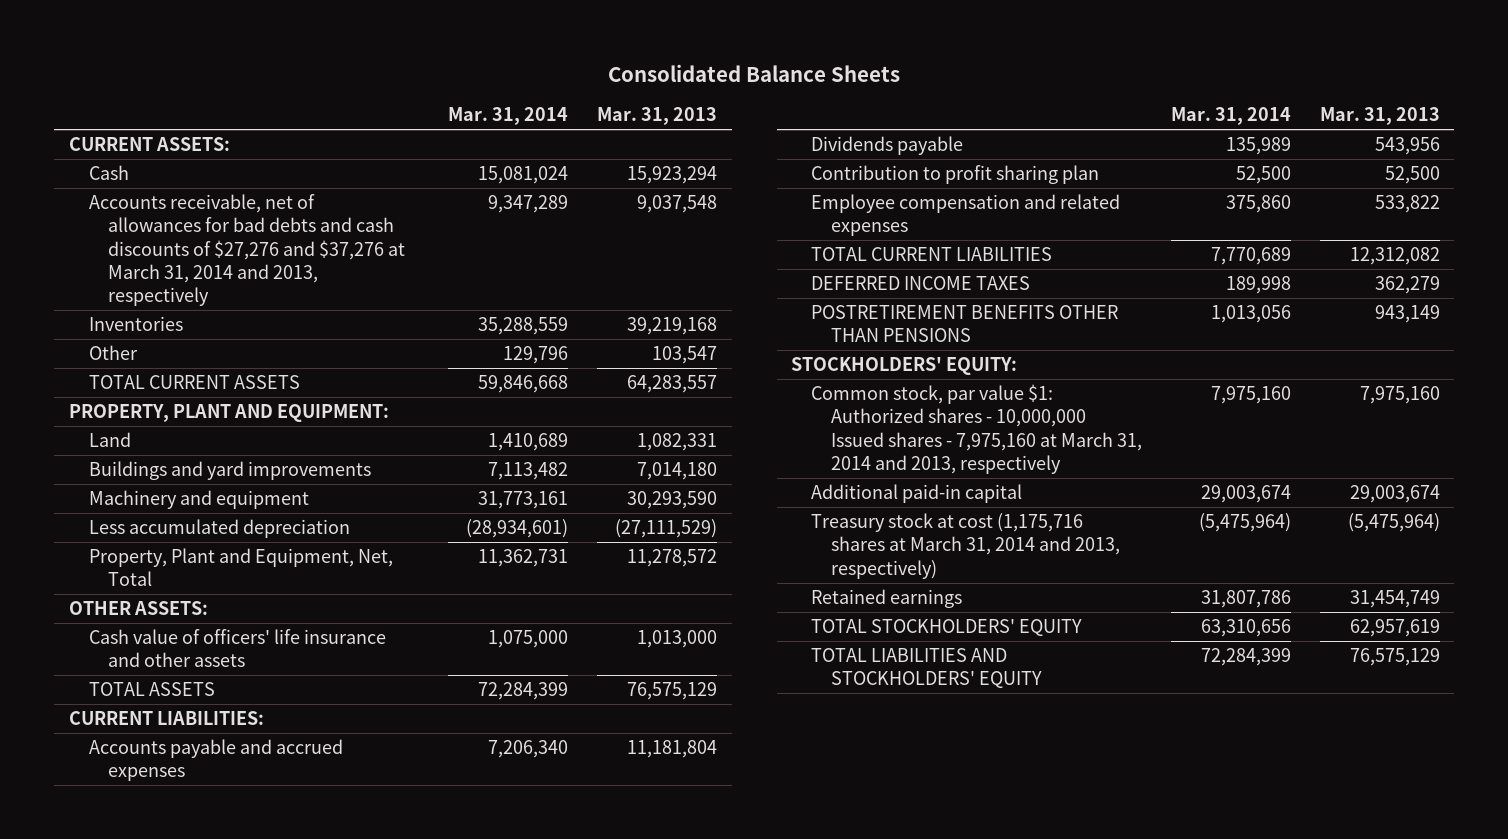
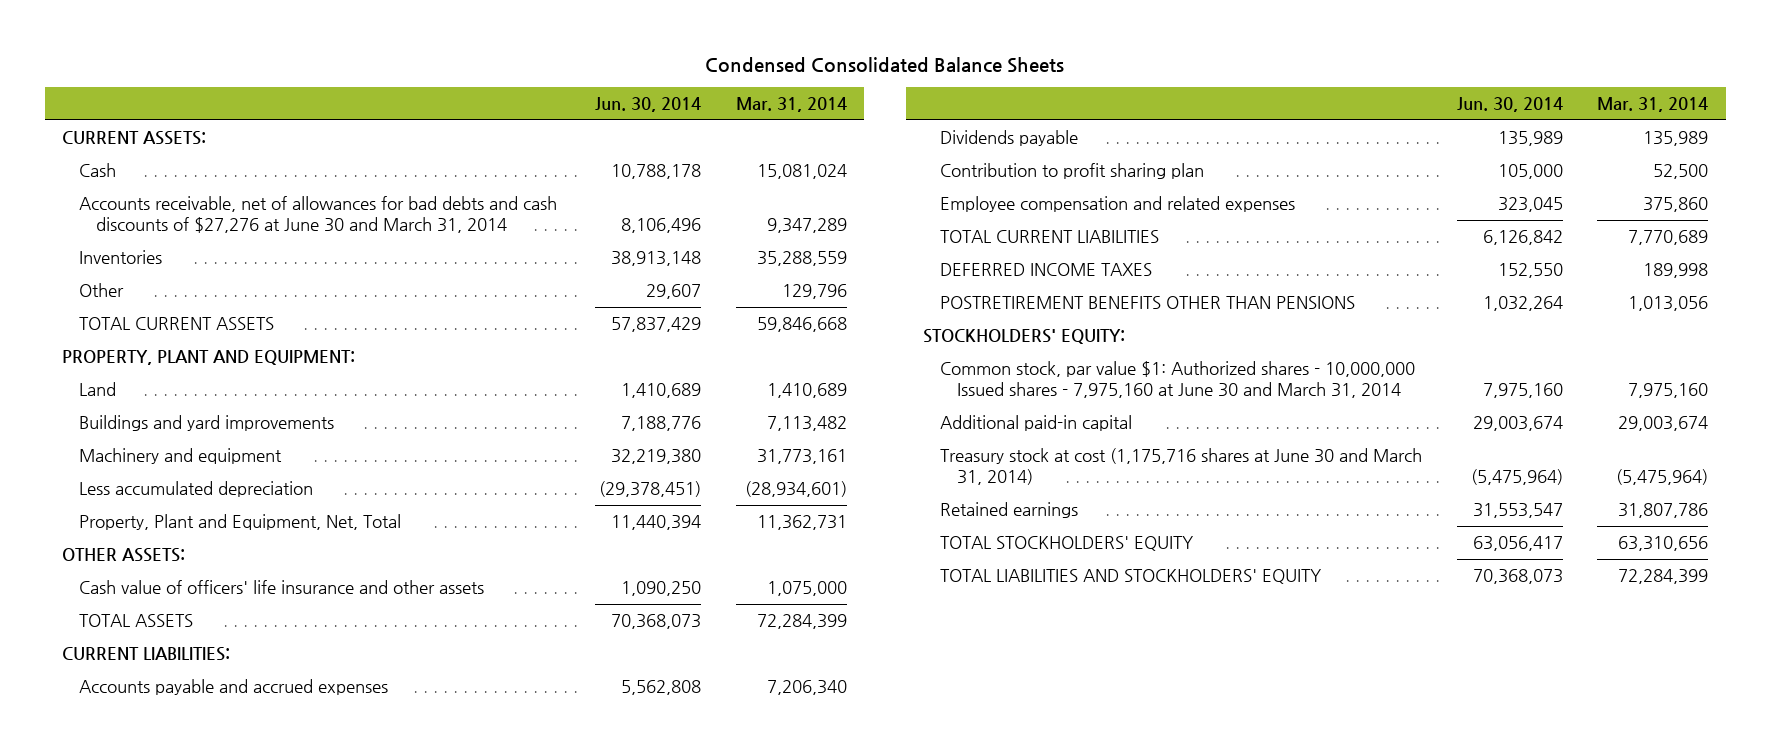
- Consolidated Balance Sheets
+ Condensed Consolidated Balance Sheets
- | Mar. 31, 2014 | Mar. 31, 2013
+ | Jun. 30, 2014 | Mar. 31, 2014
- Accounts receivable, net of allowances for bad debts and cash discounts of $27,276 and $37,276 at March 31, 2014 and 2013, respectively | 9,347,289 | 9,037,548
+ Accounts receivable, net of allowances for bad debts and cash discounts of $27,276 at June 30 and March 31, 2014 | 8,106,496 | 9,347,289
- Common stock, par value $1: Authorized shares - 10,000,000 Issued shares - 7,975,160 at March 31, 2014 and 2013, respectively | 7,975,160 | 7,975,160
+ Common stock, par value $1: Authorized shares - 10,000,000 Issued shares - 7,975,160 at June 30 and March 31, 2014 | 7,975,160 | 7,975,160
- Treasury stock at cost (1,175,716 shares at March 31, 2014 and 2013, respectively) | (5,475,964) | (5,475,964)
+ Treasury stock at cost (1,175,716 shares at June 30 and March 31, 2014) | (5,475,964) | (5,475,964)

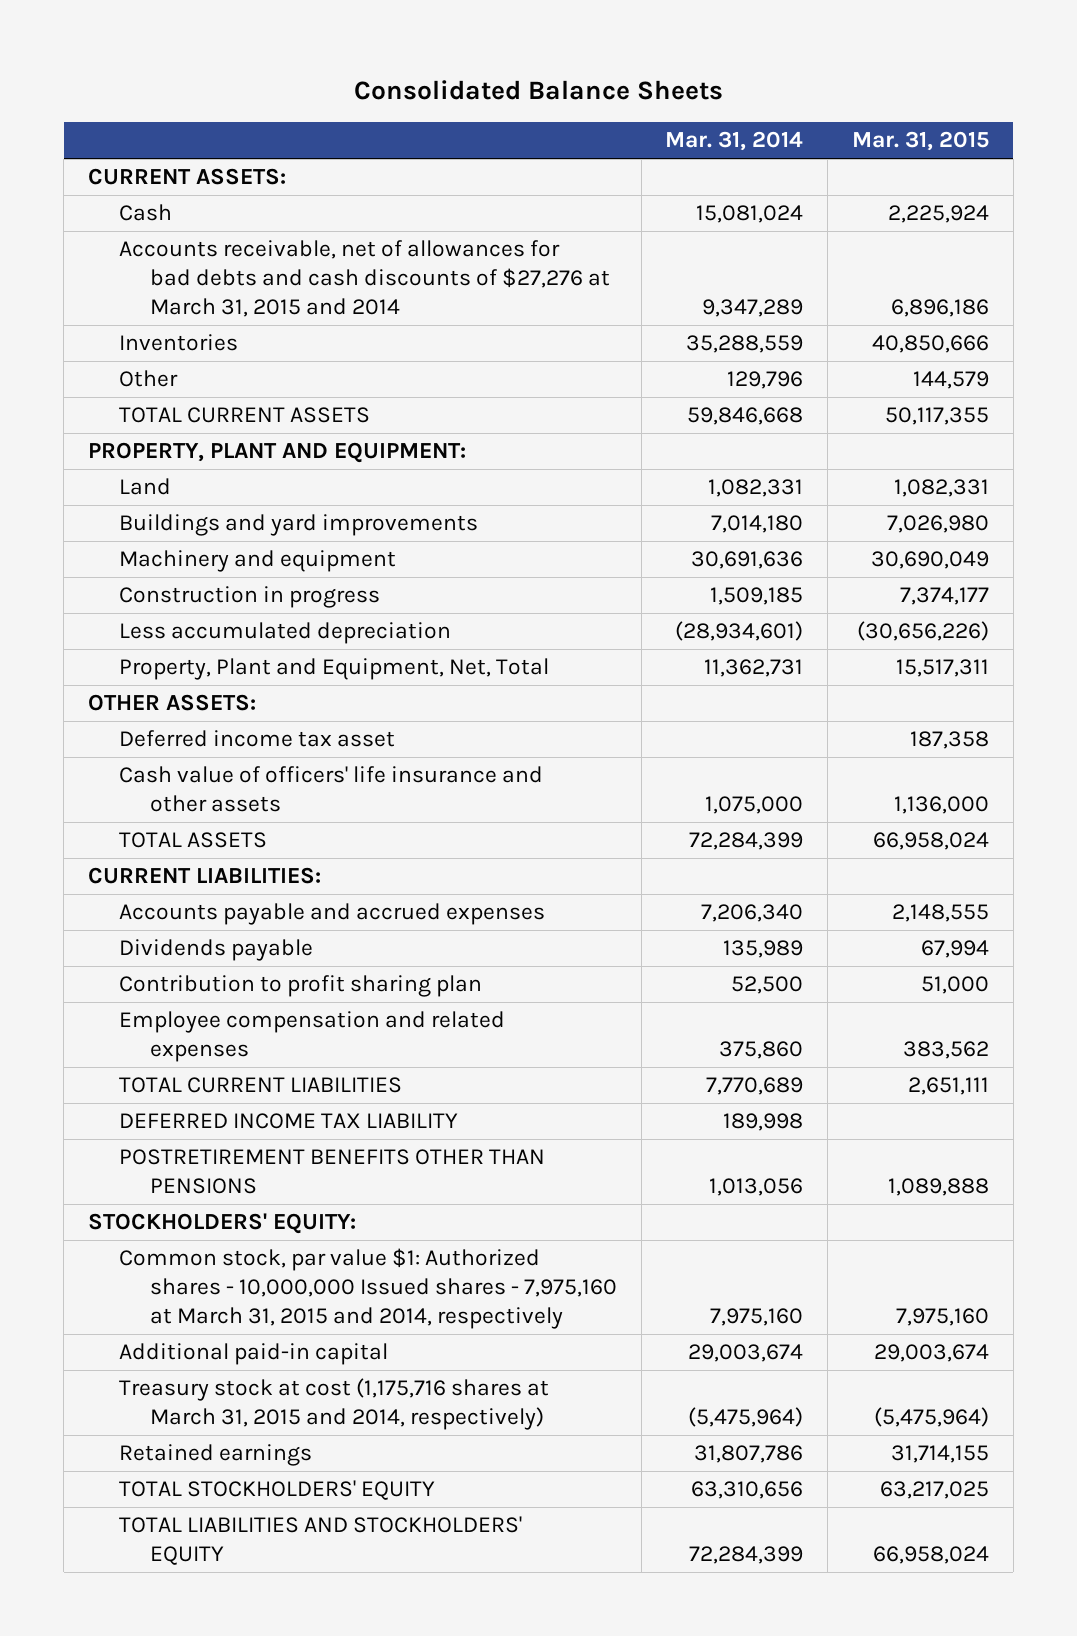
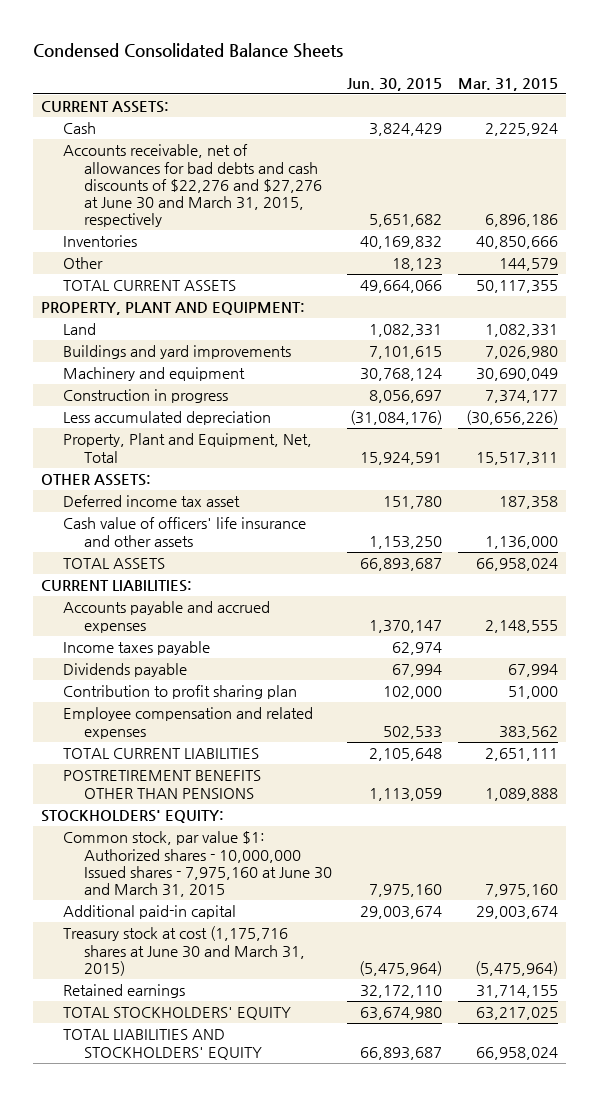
- Consolidated Balance Sheets
+ Condensed Consolidated Balance Sheets
- | Mar. 31, 2014 | Mar. 31, 2015
+ | Jun. 30, 2015 | Mar. 31, 2015
- Accounts receivable, net of allowances for bad debts and cash discounts of $27,276 at March 31, 2015 and 2014 | 9,347,289 | 6,896,186
+ Accounts receivable, net of allowances for bad debts and cash discounts of $22,276 and $27,276 at June 30 and March 31, 2015, respectively | 5,651,682 | 6,896,186
+ Income taxes payable | 62,974 |
- DEFERRED INCOME TAX LIABILITY | 189,998 |
- Common stock, par value $1: Authorized shares - 10,000,000 Issued shares - 7,975,160 at March 31, 2015 and 2014, respectively | 7,975,160 | 7,975,160
+ Common stock, par value $1: Authorized shares - 10,000,000 Issued shares - 7,975,160 at June 30 and March 31, 2015 | 7,975,160 | 7,975,160
- Treasury stock at cost (1,175,716 shares at March 31, 2015 and 2014, respectively) | (5,475,964) | (5,475,964)
+ Treasury stock at cost (1,175,716 shares at June 30 and March 31, 2015) | (5,475,964) | (5,475,964)

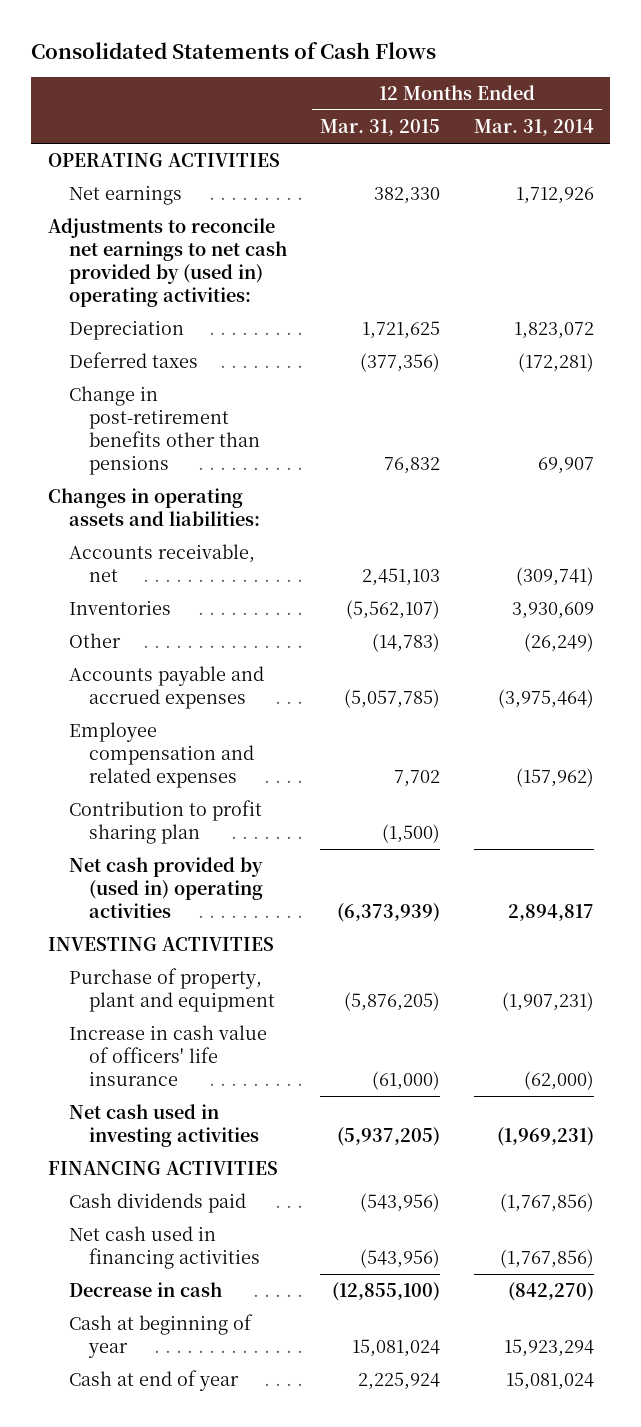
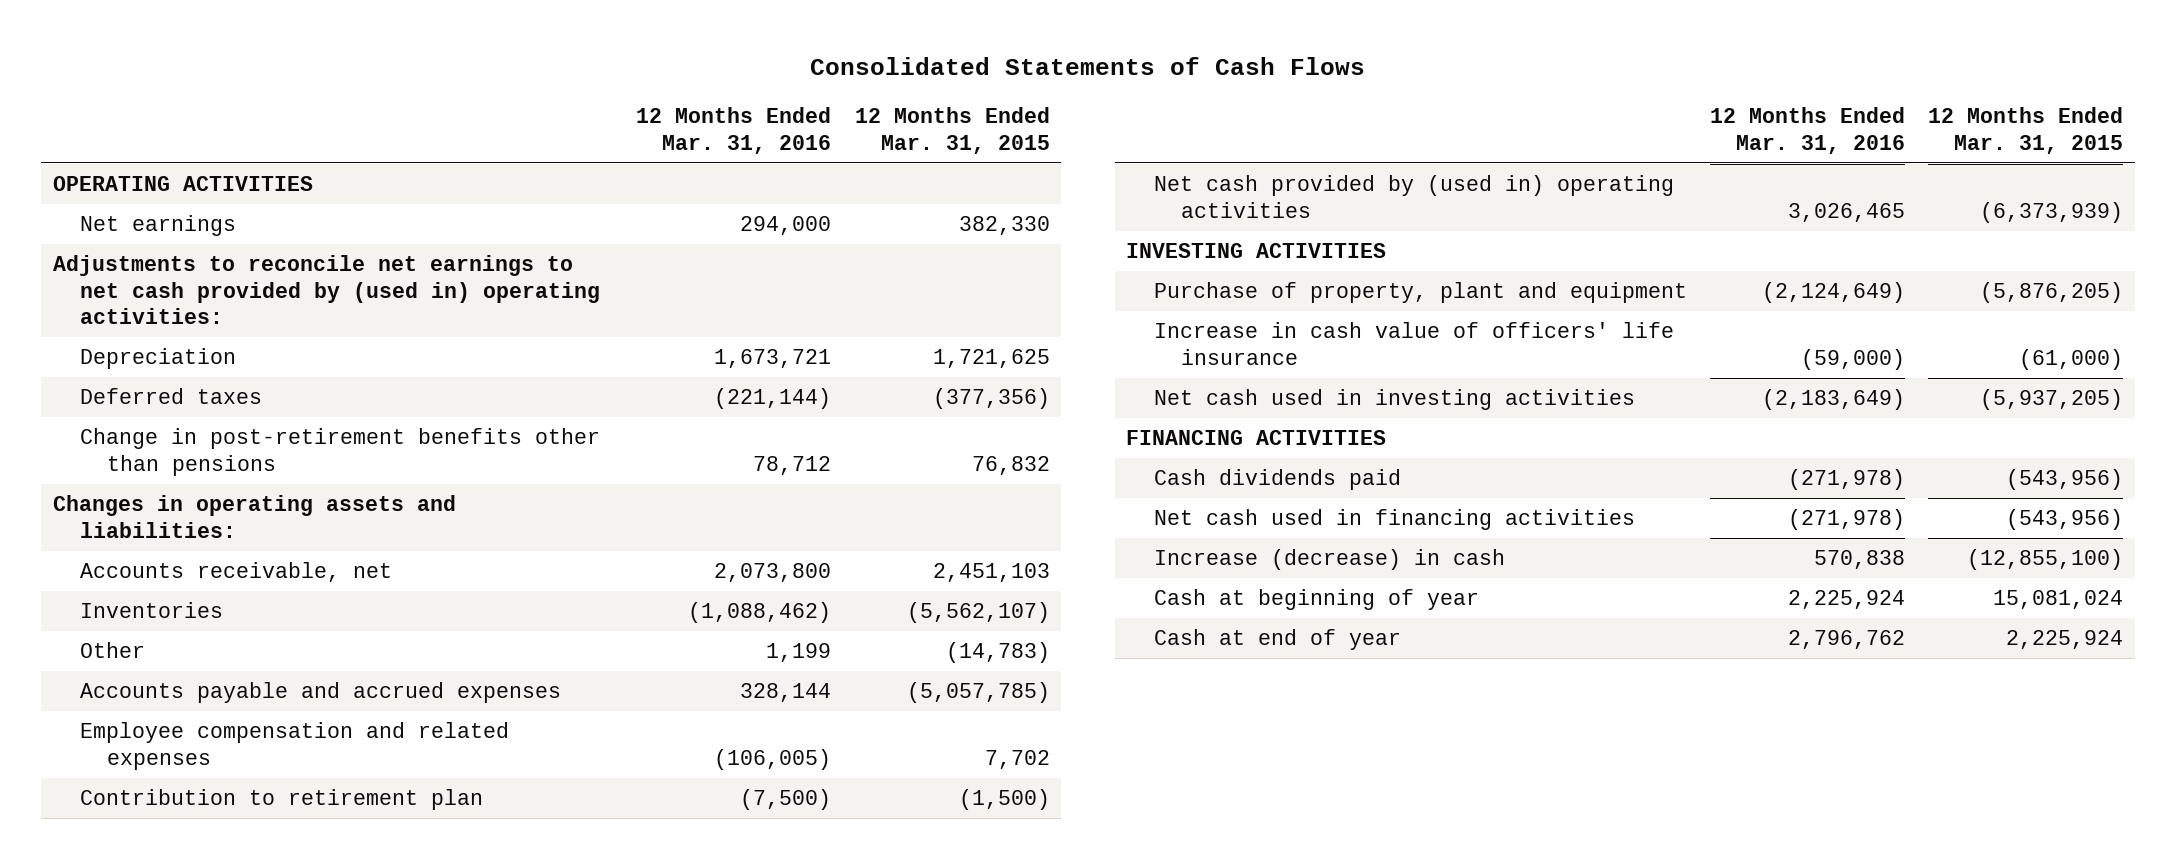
- | 12 Months Ended Mar. 31, 2015 | 12 Months Ended Mar. 31, 2014
+ | 12 Months Ended Mar. 31, 2016 | 12 Months Ended Mar. 31, 2015
- Contribution to profit sharing plan | (1,500) |
+ Contribution to retirement plan | (7,500) | (1,500)
- Decrease in cash | (12,855,100) | (842,270)
+ Increase (decrease) in cash | 570,838 | (12,855,100)

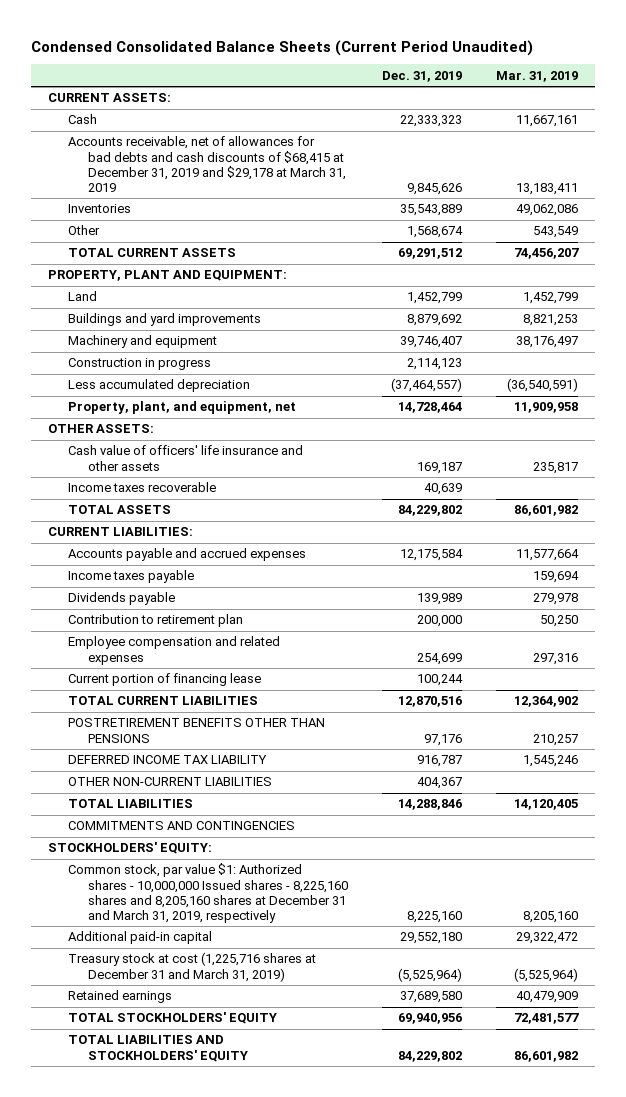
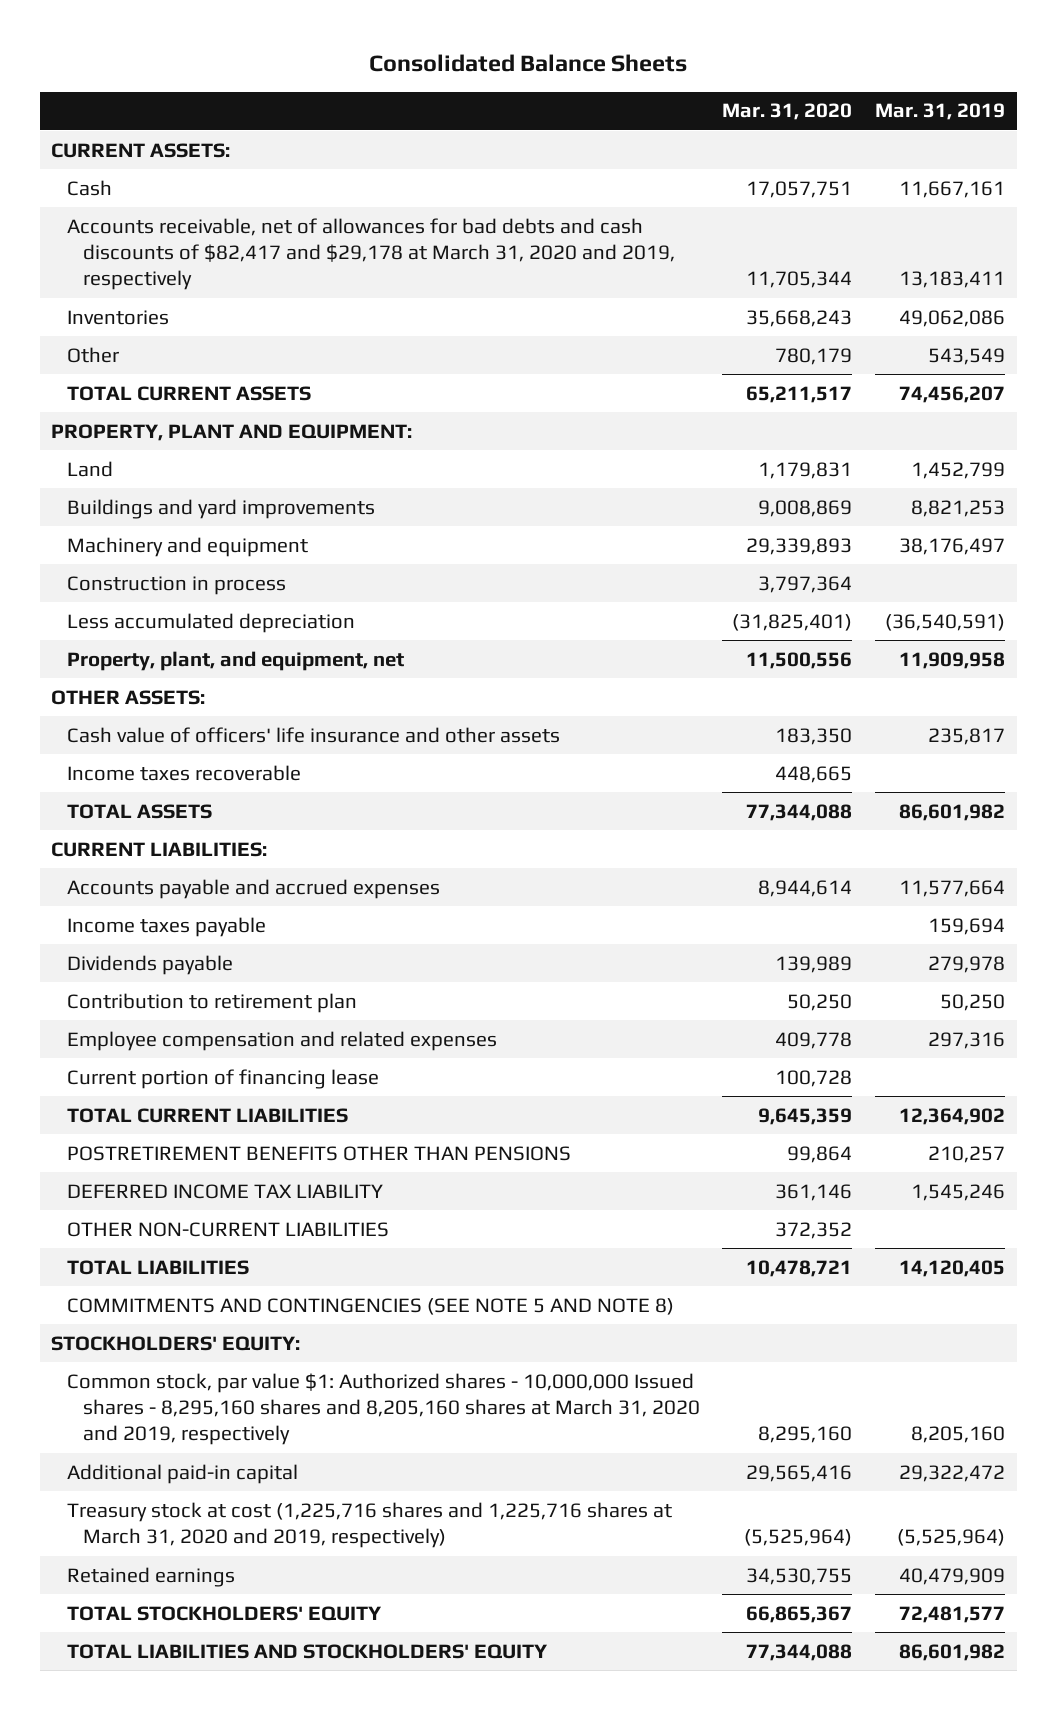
- Condensed Consolidated Balance Sheets (Current Period Unaudited)
+ Consolidated Balance Sheets
- | Dec. 31, 2019 | Mar. 31, 2019
+ | Mar. 31, 2020 | Mar. 31, 2019
- Accounts receivable, net of allowances for bad debts and cash discounts of $68,415 at December 31, 2019 and $29,178 at March 31, 2019 | 9,845,626 | 13,183,411
+ Accounts receivable, net of allowances for bad debts and cash discounts of $82,417 and $29,178 at March 31, 2020 and 2019, respectively | 11,705,344 | 13,183,411
- Construction in progress | 2,114,123 |
+ Construction in process | 3,797,364 |
- COMMITMENTS AND CONTINGENCIES
+ COMMITMENTS AND CONTINGENCIES (SEE NOTE 5 AND NOTE 8)
- Common stock, par value $1: Authorized shares - 10,000,000 Issued shares - 8,225,160 shares and 8,205,160 shares at December 31 and March 31, 2019, respectively | 8,225,160 | 8,205,160
+ Common stock, par value $1: Authorized shares - 10,000,000 Issued shares - 8,295,160 shares and 8,205,160 shares at March 31, 2020 and 2019, respectively | 8,295,160 | 8,205,160
- Treasury stock at cost (1,225,716 shares at December 31 and March 31, 2019) | (5,525,964) | (5,525,964)
+ Treasury stock at cost (1,225,716 shares and 1,225,716 shares at March 31, 2020 and 2019, respectively) | (5,525,964) | (5,525,964)

